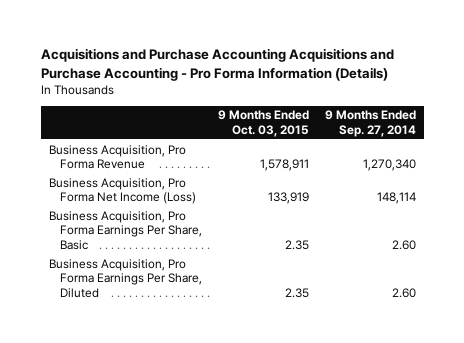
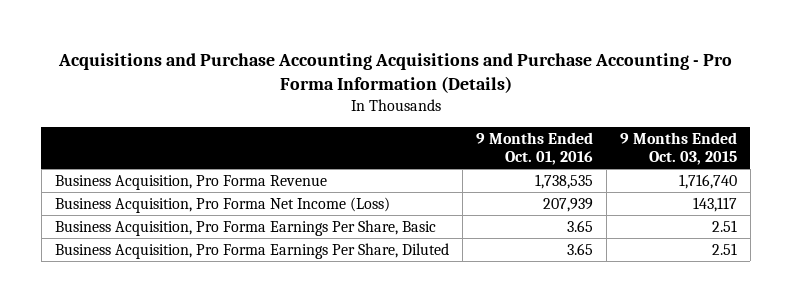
- | 9 Months Ended Oct. 03, 2015 | 9 Months Ended Sep. 27, 2014
+ | 9 Months Ended Oct. 01, 2016 | 9 Months Ended Oct. 03, 2015
- Business Acquisition, Pro Forma Revenue | 1,578,911 | 1,270,340
- Business Acquisition, Pro Forma Net Income (Loss) | 133,919 | 148,114
- Business Acquisition, Pro Forma Earnings Per Share, Basic | 2.35 | 2.60
- Business Acquisition, Pro Forma Earnings Per Share, Diluted | 2.35 | 2.60
+ Business Acquisition, Pro Forma Revenue | 1,738,535 | 1,716,740
+ Business Acquisition, Pro Forma Net Income (Loss) | 207,939 | 143,117
+ Business Acquisition, Pro Forma Earnings Per Share, Basic | 3.65 | 2.51
+ Business Acquisition, Pro Forma Earnings Per Share, Diluted | 3.65 | 2.51

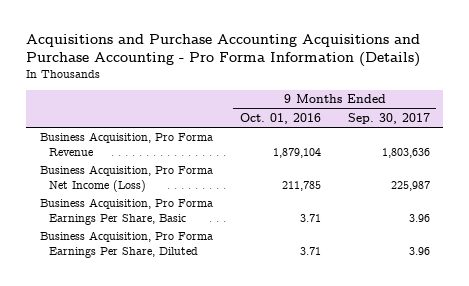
- | 9 Months Ended Oct. 01, 2016 | 9 Months Ended Oct. 03, 2015
+ | 9 Months Ended Oct. 01, 2016 | 9 Months Ended Sep. 30, 2017
- Business Acquisition, Pro Forma Revenue | 1,738,535 | 1,716,740
- Business Acquisition, Pro Forma Net Income (Loss) | 207,939 | 143,117
- Business Acquisition, Pro Forma Earnings Per Share, Basic | 3.65 | 2.51
- Business Acquisition, Pro Forma Earnings Per Share, Diluted | 3.65 | 2.51
+ Business Acquisition, Pro Forma Revenue | 1,879,104 | 1,803,636
+ Business Acquisition, Pro Forma Net Income (Loss) | 211,785 | 225,987
+ Business Acquisition, Pro Forma Earnings Per Share, Basic | 3.71 | 3.96
+ Business Acquisition, Pro Forma Earnings Per Share, Diluted | 3.71 | 3.96

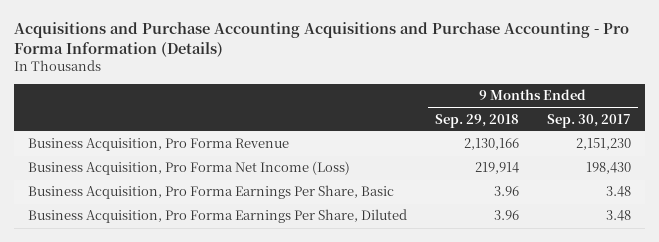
- | 9 Months Ended Oct. 01, 2016 | 9 Months Ended Sep. 30, 2017
+ | 9 Months Ended Sep. 29, 2018 | 9 Months Ended Sep. 30, 2017
- Business Acquisition, Pro Forma Revenue | 1,879,104 | 1,803,636
- Business Acquisition, Pro Forma Net Income (Loss) | 211,785 | 225,987
- Business Acquisition, Pro Forma Earnings Per Share, Basic | 3.71 | 3.96
- Business Acquisition, Pro Forma Earnings Per Share, Diluted | 3.71 | 3.96
+ Business Acquisition, Pro Forma Revenue | 2,130,166 | 2,151,230
+ Business Acquisition, Pro Forma Net Income (Loss) | 219,914 | 198,430
+ Business Acquisition, Pro Forma Earnings Per Share, Basic | 3.96 | 3.48
+ Business Acquisition, Pro Forma Earnings Per Share, Diluted | 3.96 | 3.48

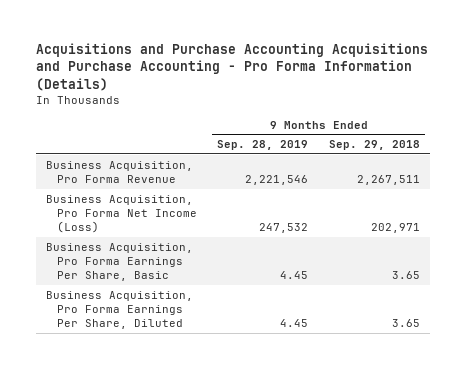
- | 9 Months Ended Sep. 29, 2018 | 9 Months Ended Sep. 30, 2017
+ | 9 Months Ended Sep. 28, 2019 | 9 Months Ended Sep. 29, 2018
- Business Acquisition, Pro Forma Revenue | 2,130,166 | 2,151,230
- Business Acquisition, Pro Forma Net Income (Loss) | 219,914 | 198,430
- Business Acquisition, Pro Forma Earnings Per Share, Basic | 3.96 | 3.48
- Business Acquisition, Pro Forma Earnings Per Share, Diluted | 3.96 | 3.48
+ Business Acquisition, Pro Forma Revenue | 2,221,546 | 2,267,511
+ Business Acquisition, Pro Forma Net Income (Loss) | 247,532 | 202,971
+ Business Acquisition, Pro Forma Earnings Per Share, Basic | 4.45 | 3.65
+ Business Acquisition, Pro Forma Earnings Per Share, Diluted | 4.45 | 3.65

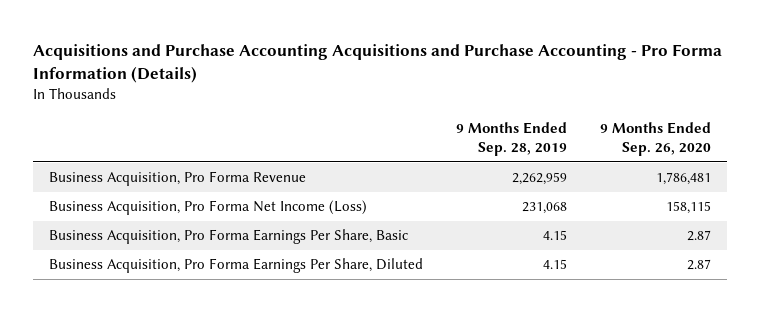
- | 9 Months Ended Sep. 28, 2019 | 9 Months Ended Sep. 29, 2018
+ | 9 Months Ended Sep. 28, 2019 | 9 Months Ended Sep. 26, 2020
- Business Acquisition, Pro Forma Revenue | 2,221,546 | 2,267,511
- Business Acquisition, Pro Forma Net Income (Loss) | 247,532 | 202,971
- Business Acquisition, Pro Forma Earnings Per Share, Basic | 4.45 | 3.65
- Business Acquisition, Pro Forma Earnings Per Share, Diluted | 4.45 | 3.65
+ Business Acquisition, Pro Forma Revenue | 2,262,959 | 1,786,481
+ Business Acquisition, Pro Forma Net Income (Loss) | 231,068 | 158,115
+ Business Acquisition, Pro Forma Earnings Per Share, Basic | 4.15 | 2.87
+ Business Acquisition, Pro Forma Earnings Per Share, Diluted | 4.15 | 2.87

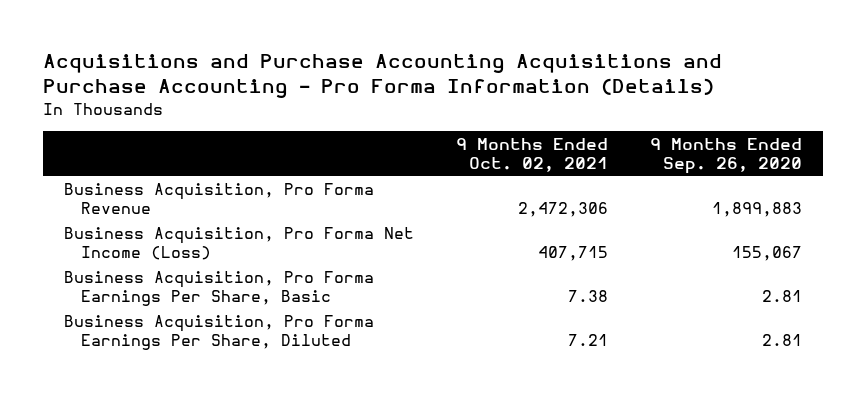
- | 9 Months Ended Sep. 28, 2019 | 9 Months Ended Sep. 26, 2020
+ | 9 Months Ended Oct. 02, 2021 | 9 Months Ended Sep. 26, 2020
- Business Acquisition, Pro Forma Revenue | 2,262,959 | 1,786,481
- Business Acquisition, Pro Forma Net Income (Loss) | 231,068 | 158,115
- Business Acquisition, Pro Forma Earnings Per Share, Basic | 4.15 | 2.87
- Business Acquisition, Pro Forma Earnings Per Share, Diluted | 4.15 | 2.87
+ Business Acquisition, Pro Forma Revenue | 2,472,306 | 1,899,883
+ Business Acquisition, Pro Forma Net Income (Loss) | 407,715 | 155,067
+ Business Acquisition, Pro Forma Earnings Per Share, Basic | 7.38 | 2.81
+ Business Acquisition, Pro Forma Earnings Per Share, Diluted | 7.21 | 2.81

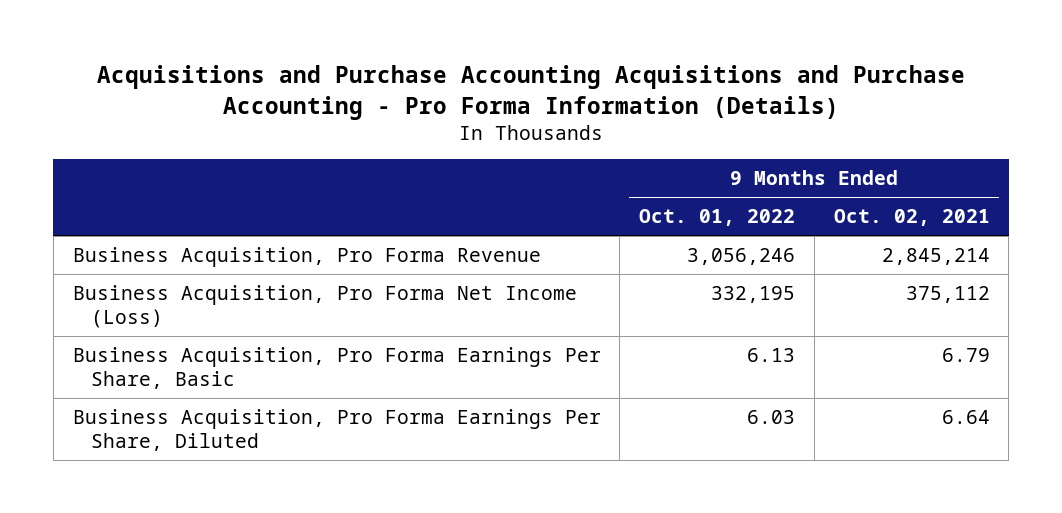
- | 9 Months Ended Oct. 02, 2021 | 9 Months Ended Sep. 26, 2020
+ | 9 Months Ended Oct. 01, 2022 | 9 Months Ended Oct. 02, 2021
- Business Acquisition, Pro Forma Revenue | 2,472,306 | 1,899,883
- Business Acquisition, Pro Forma Net Income (Loss) | 407,715 | 155,067
- Business Acquisition, Pro Forma Earnings Per Share, Basic | 7.38 | 2.81
- Business Acquisition, Pro Forma Earnings Per Share, Diluted | 7.21 | 2.81
+ Business Acquisition, Pro Forma Revenue | 3,056,246 | 2,845,214
+ Business Acquisition, Pro Forma Net Income (Loss) | 332,195 | 375,112
+ Business Acquisition, Pro Forma Earnings Per Share, Basic | 6.13 | 6.79
+ Business Acquisition, Pro Forma Earnings Per Share, Diluted | 6.03 | 6.64

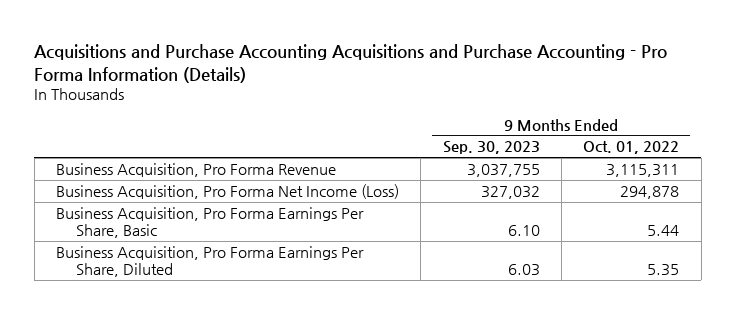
- | 9 Months Ended Oct. 01, 2022 | 9 Months Ended Oct. 02, 2021
+ | 9 Months Ended Sep. 30, 2023 | 9 Months Ended Oct. 01, 2022
- Business Acquisition, Pro Forma Revenue | 3,056,246 | 2,845,214
- Business Acquisition, Pro Forma Net Income (Loss) | 332,195 | 375,112
- Business Acquisition, Pro Forma Earnings Per Share, Basic | 6.13 | 6.79
- Business Acquisition, Pro Forma Earnings Per Share, Diluted | 6.03 | 6.64
+ Business Acquisition, Pro Forma Revenue | 3,037,755 | 3,115,311
+ Business Acquisition, Pro Forma Net Income (Loss) | 327,032 | 294,878
+ Business Acquisition, Pro Forma Earnings Per Share, Basic | 6.10 | 5.44
+ Business Acquisition, Pro Forma Earnings Per Share, Diluted | 6.03 | 5.35

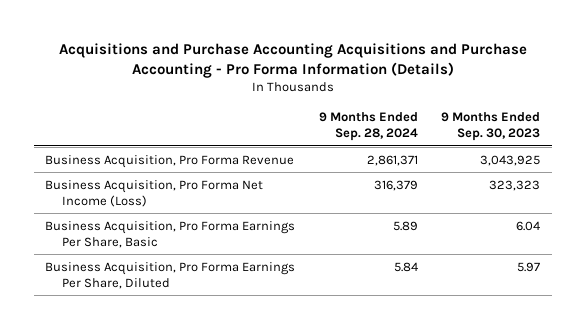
- | 9 Months Ended Sep. 30, 2023 | 9 Months Ended Oct. 01, 2022
+ | 9 Months Ended Sep. 28, 2024 | 9 Months Ended Sep. 30, 2023
- Business Acquisition, Pro Forma Revenue | 3,037,755 | 3,115,311
- Business Acquisition, Pro Forma Net Income (Loss) | 327,032 | 294,878
- Business Acquisition, Pro Forma Earnings Per Share, Basic | 6.10 | 5.44
- Business Acquisition, Pro Forma Earnings Per Share, Diluted | 6.03 | 5.35
+ Business Acquisition, Pro Forma Revenue | 2,861,371 | 3,043,925
+ Business Acquisition, Pro Forma Net Income (Loss) | 316,379 | 323,323
+ Business Acquisition, Pro Forma Earnings Per Share, Basic | 5.89 | 6.04
+ Business Acquisition, Pro Forma Earnings Per Share, Diluted | 5.84 | 5.97

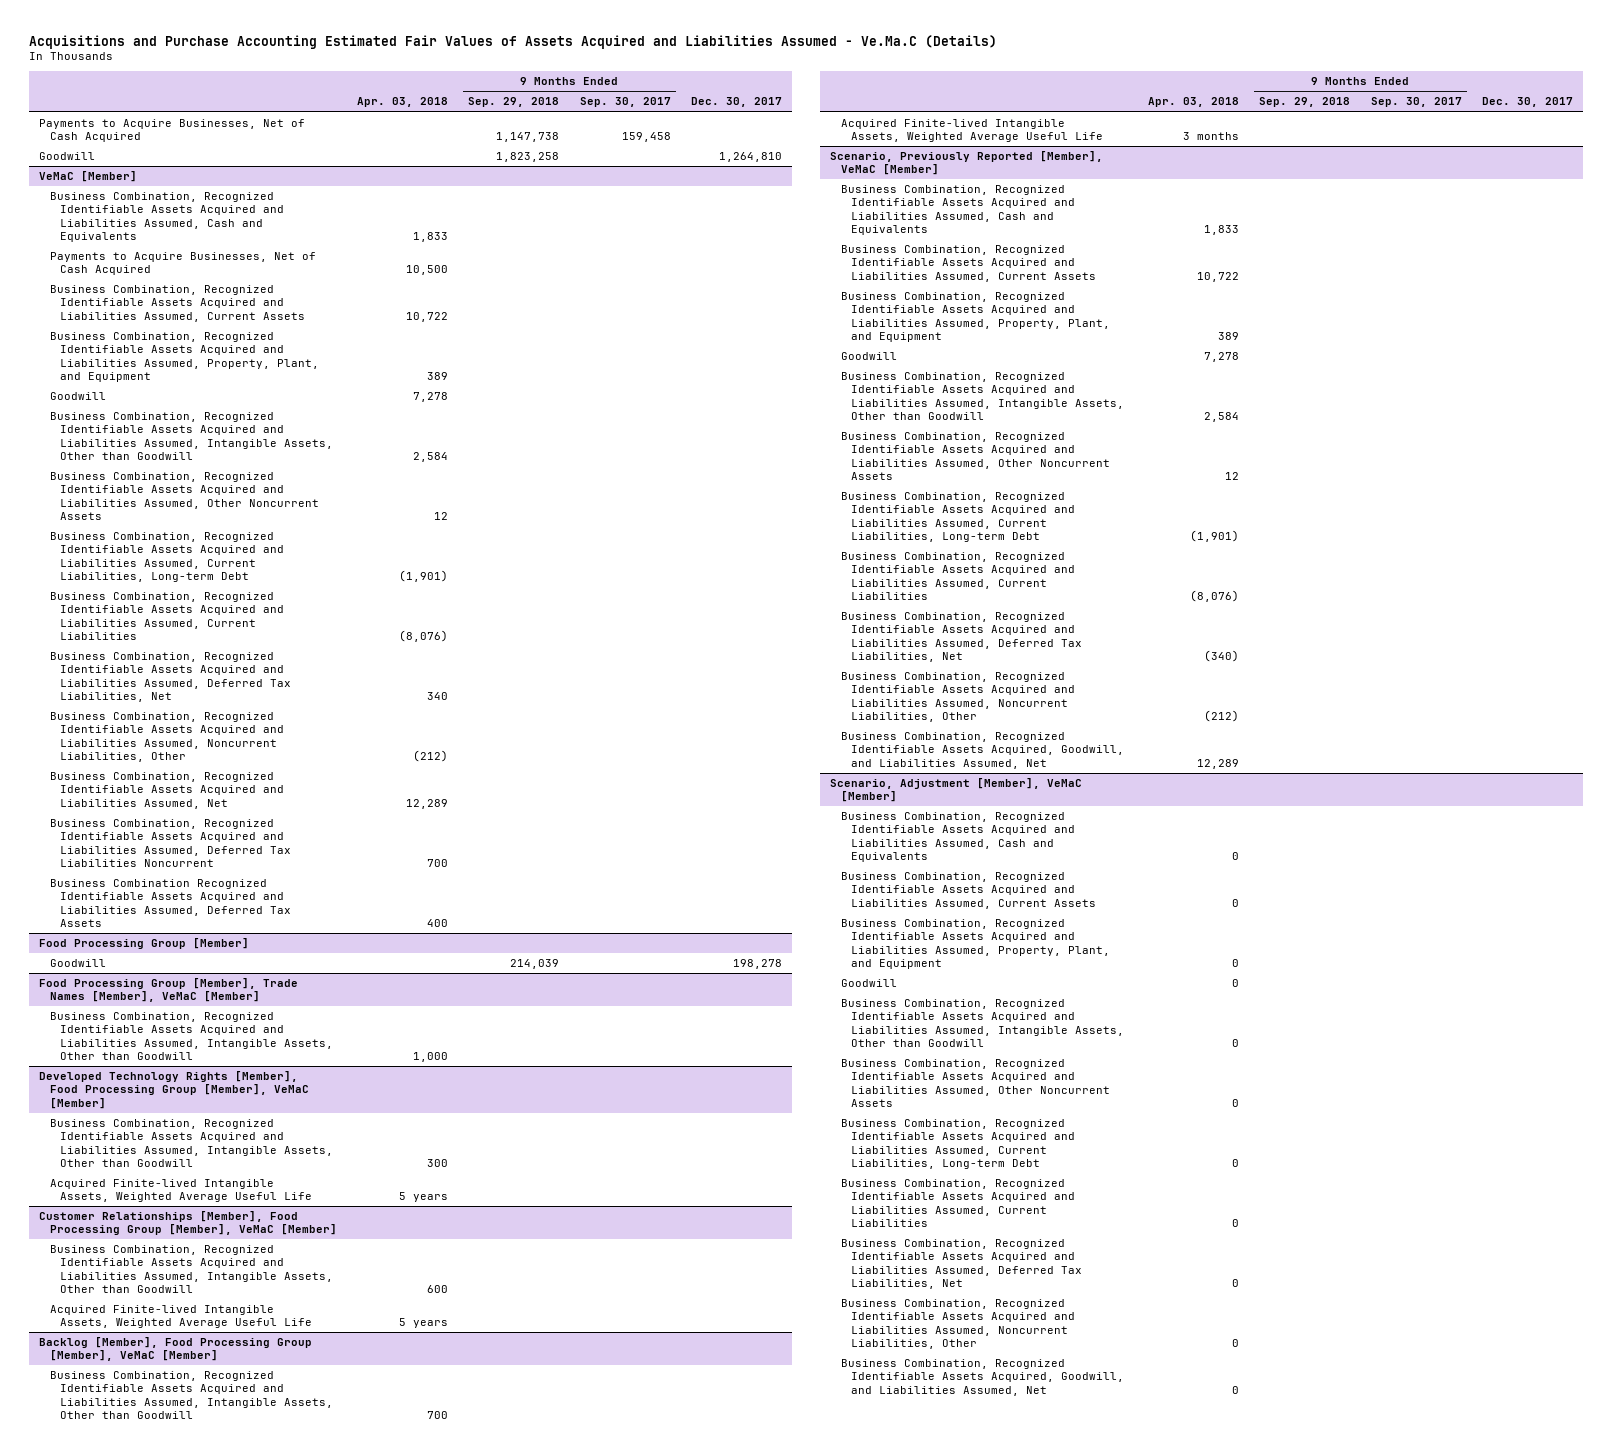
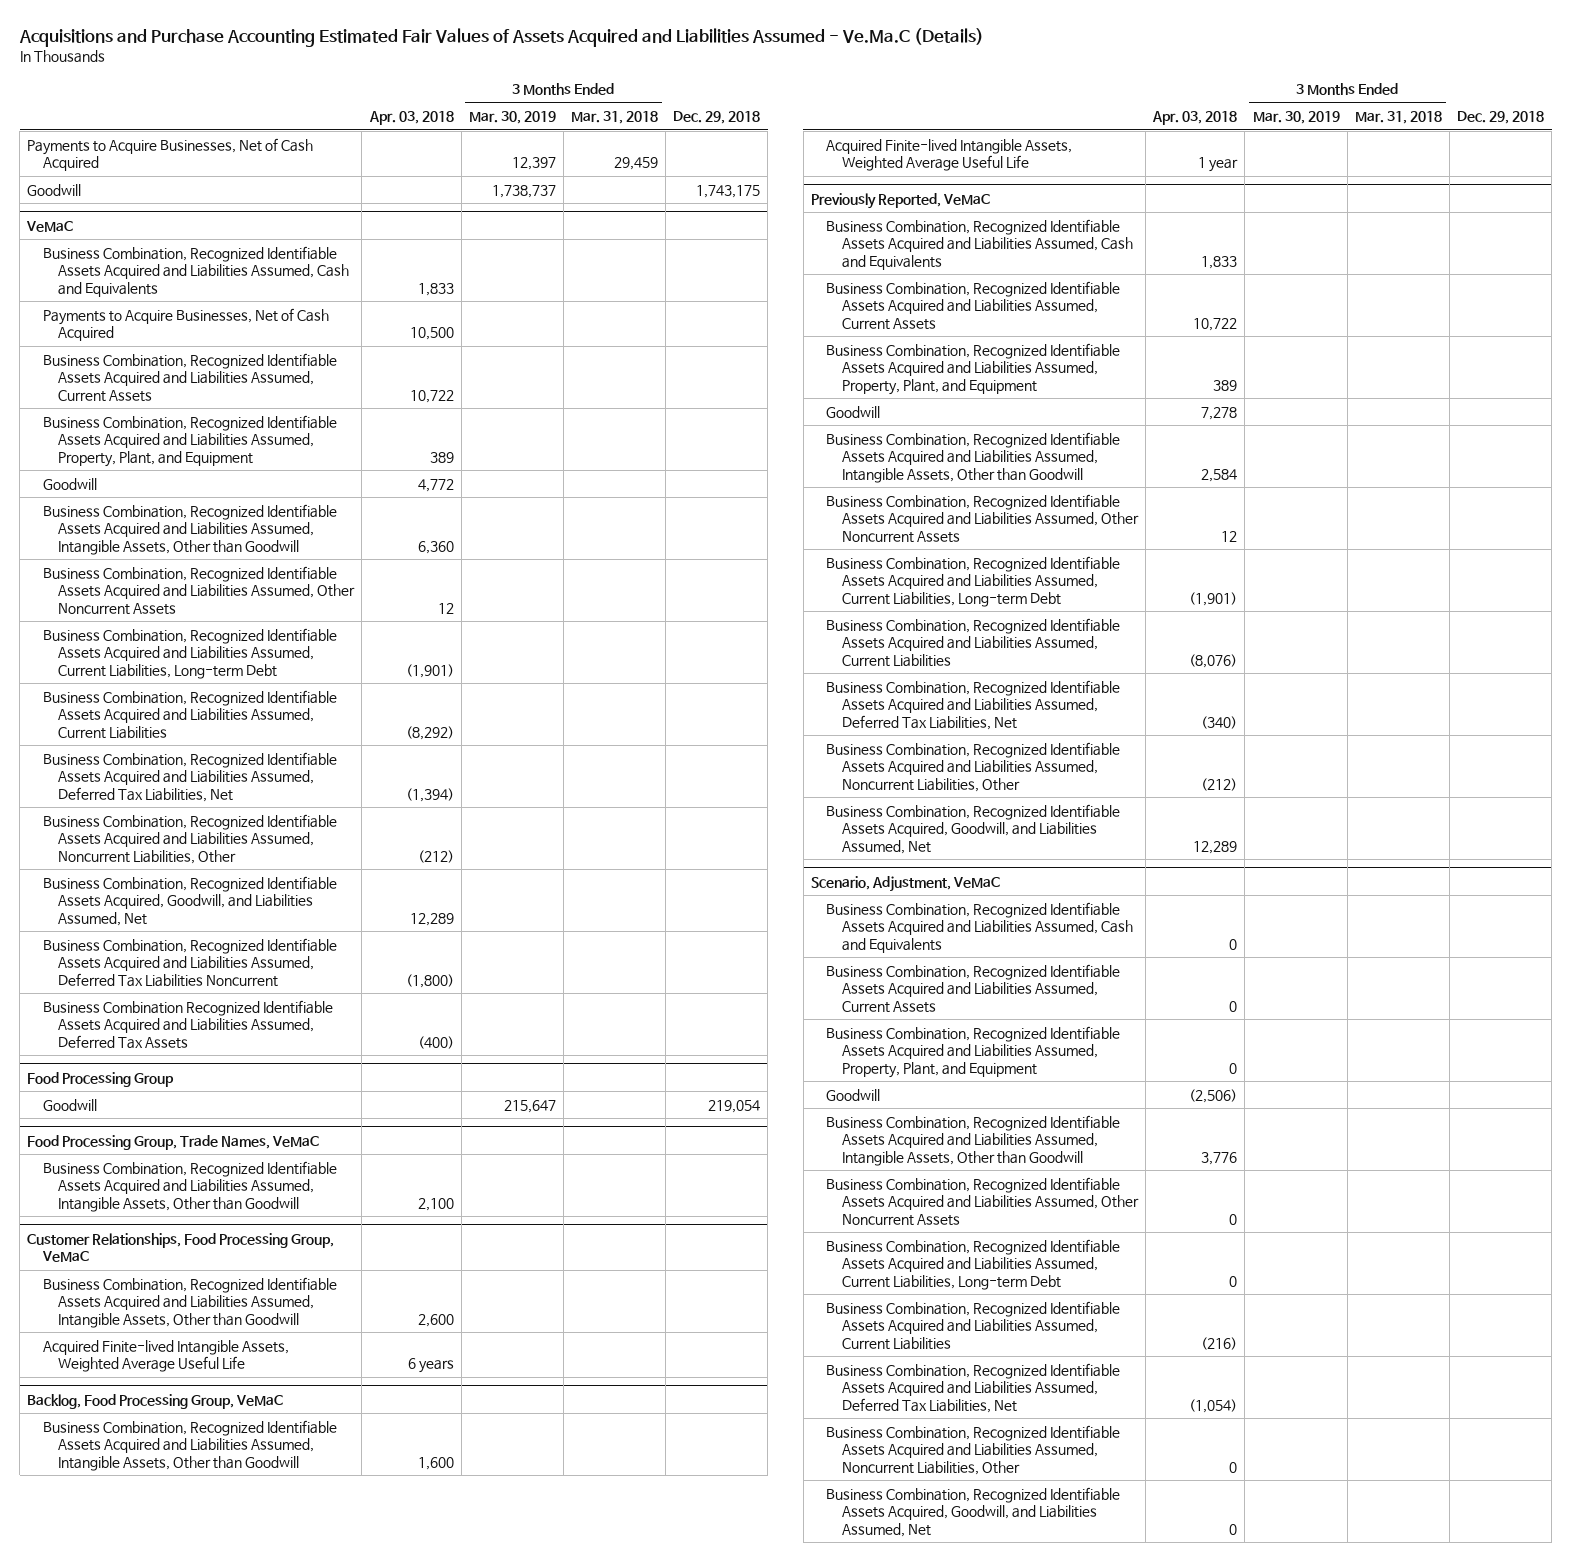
- | Apr. 03, 2018 | 9 Months Ended Sep. 29, 2018 | 9 Months Ended Sep. 30, 2017 | Dec. 30, 2017
+ | Apr. 03, 2018 | 3 Months Ended Mar. 30, 2019 | 3 Months Ended Mar. 31, 2018 | Dec. 29, 2018
- VeMaC [Member]
+ VeMaC
- Goodwill | 7,278 | | |
- Business Combination, Recognized Identifiable Assets Acquired and Liabilities Assumed, Intangible Assets, Other than Goodwill | 2,584 | | |
+ Goodwill | 4,772 | | |
+ Business Combination, Recognized Identifiable Assets Acquired and Liabilities Assumed, Intangible Assets, Other than Goodwill | 6,360 | | |
- Business Combination, Recognized Identifiable Assets Acquired and Liabilities Assumed, Current Liabilities | (8,076) | | |
- Business Combination, Recognized Identifiable Assets Acquired and Liabilities Assumed, Deferred Tax Liabilities, Net | 340 | | |
+ Business Combination, Recognized Identifiable Assets Acquired and Liabilities Assumed, Current Liabilities | (8,292) | | |
+ Business Combination, Recognized Identifiable Assets Acquired and Liabilities Assumed, Deferred Tax Liabilities, Net | (1,394) | | |
- Business Combination, Recognized Identifiable Assets Acquired and Liabilities Assumed, Net | 12,289 | | |
- Business Combination, Recognized Identifiable Assets Acquired and Liabilities Assumed, Deferred Tax Liabilities Noncurrent | 700 | | |
- Business Combination Recognized Identifiable Assets Acquired and Liabilities Assumed, Deferred Tax Assets | 400 | | |
- Food Processing Group [Member]
+ Business Combination, Recognized Identifiable Assets Acquired, Goodwill, and Liabilities Assumed, Net | 12,289 | | |
+ Business Combination, Recognized Identifiable Assets Acquired and Liabilities Assumed, Deferred Tax Liabilities Noncurrent | (1,800) | | |
+ Business Combination Recognized Identifiable Assets Acquired and Liabilities Assumed, Deferred Tax Assets | (400) | | |
+ Food Processing Group
- Food Processing Group [Member], Trade Names [Member], VeMaC [Member]
- Business Combination, Recognized Identifiable Assets Acquired and Liabilities Assumed, Intangible Assets, Other than Goodwill | 1,000 | | |
- Developed Technology Rights [Member], Food Processing Group [Member], VeMaC [Member]
- Business Combination, Recognized Identifiable Assets Acquired and Liabilities Assumed, Intangible Assets, Other than Goodwill | 300 | | |
- Acquired Finite-lived Intangible Assets, Weighted Average Useful Life | 5 years | | |
- Customer Relationships [Member], Food Processing Group [Member], VeMaC [Member]
- Business Combination, Recognized Identifiable Assets Acquired and Liabilities Assumed, Intangible Assets, Other than Goodwill | 600 | | |
- Acquired Finite-lived Intangible Assets, Weighted Average Useful Life | 5 years | | |
- Backlog [Member], Food Processing Group [Member], VeMaC [Member]
- Business Combination, Recognized Identifiable Assets Acquired and Liabilities Assumed, Intangible Assets, Other than Goodwill | 700 | | |
- Acquired Finite-lived Intangible Assets, Weighted Average Useful Life | 3 months | | |
- Scenario, Previously Reported [Member], VeMaC [Member]
+ Food Processing Group, Trade Names, VeMaC
+ Business Combination, Recognized Identifiable Assets Acquired and Liabilities Assumed, Intangible Assets, Other than Goodwill | 2,100 | | |
+ Customer Relationships, Food Processing Group, VeMaC
+ Business Combination, Recognized Identifiable Assets Acquired and Liabilities Assumed, Intangible Assets, Other than Goodwill | 2,600 | | |
+ Acquired Finite-lived Intangible Assets, Weighted Average Useful Life | 6 years | | |
+ Backlog, Food Processing Group, VeMaC
+ Business Combination, Recognized Identifiable Assets Acquired and Liabilities Assumed, Intangible Assets, Other than Goodwill | 1,600 | | |
+ Acquired Finite-lived Intangible Assets, Weighted Average Useful Life | 1 year | | |
+ Previously Reported, VeMaC
- Scenario, Adjustment [Member], VeMaC [Member]
+ Scenario, Adjustment, VeMaC
- Goodwill | 0 | | |
- Business Combination, Recognized Identifiable Assets Acquired and Liabilities Assumed, Intangible Assets, Other than Goodwill | 0 | | |
+ Goodwill | (2,506) | | |
+ Business Combination, Recognized Identifiable Assets Acquired and Liabilities Assumed, Intangible Assets, Other than Goodwill | 3,776 | | |
- Business Combination, Recognized Identifiable Assets Acquired and Liabilities Assumed, Current Liabilities | 0 | | |
- Business Combination, Recognized Identifiable Assets Acquired and Liabilities Assumed, Deferred Tax Liabilities, Net | 0 | | |
+ Business Combination, Recognized Identifiable Assets Acquired and Liabilities Assumed, Current Liabilities | (216) | | |
+ Business Combination, Recognized Identifiable Assets Acquired and Liabilities Assumed, Deferred Tax Liabilities, Net | (1,054) | | |

